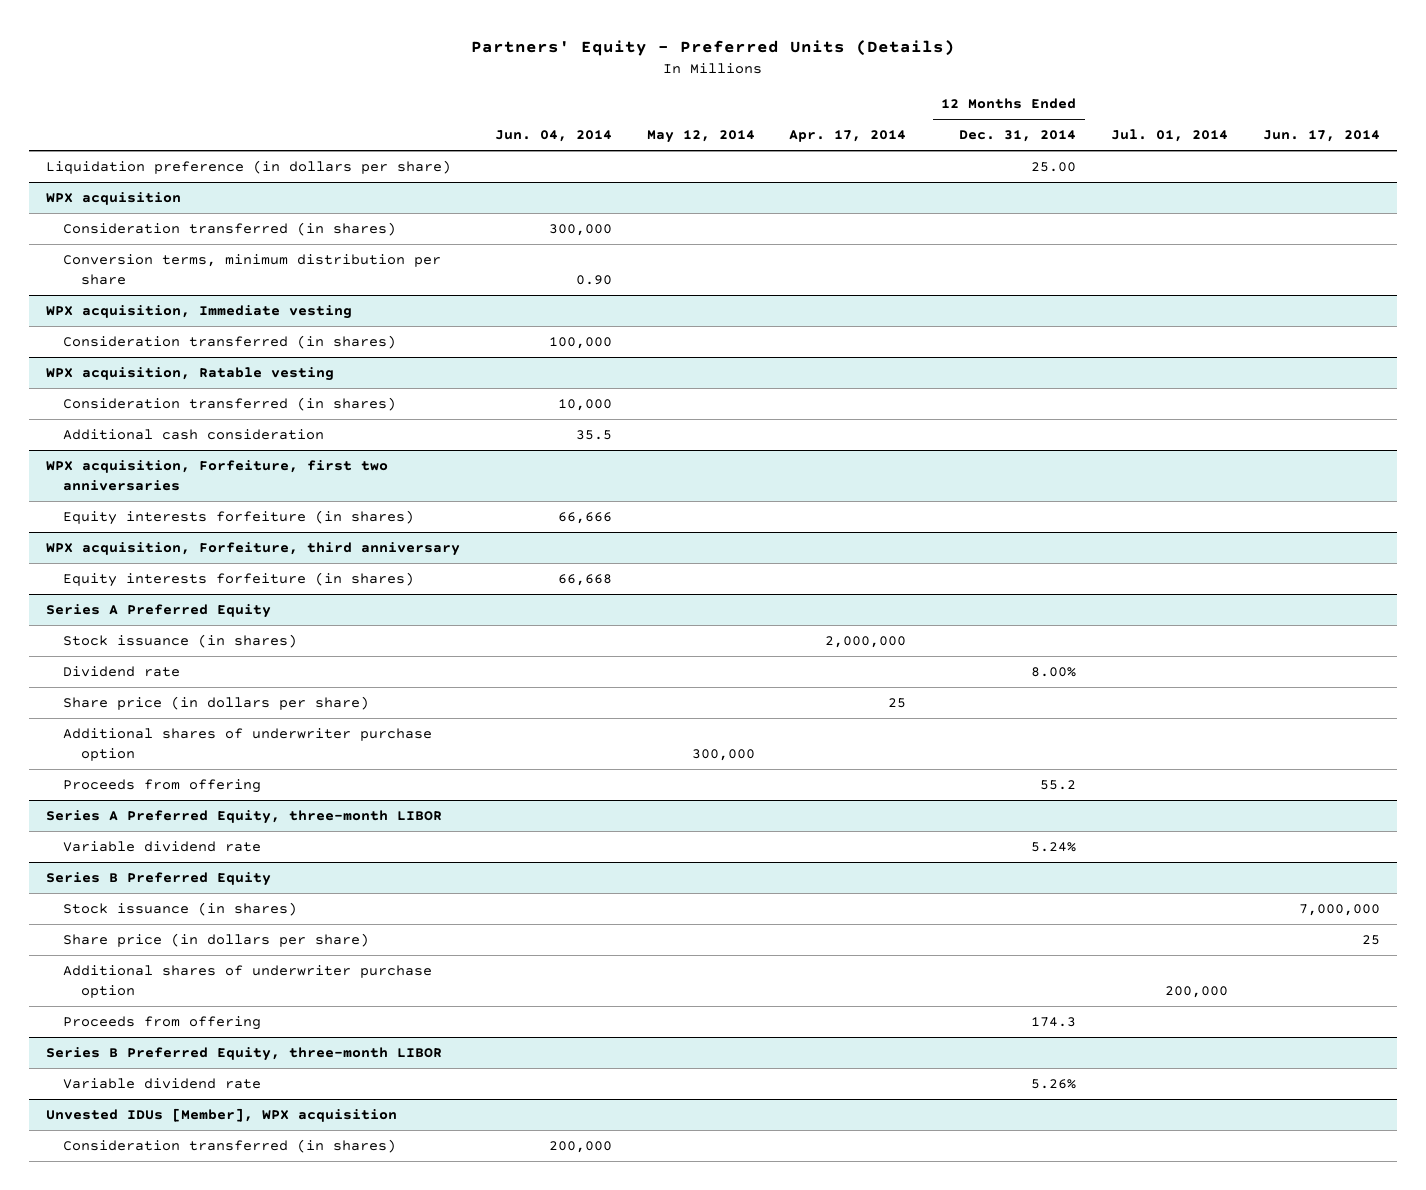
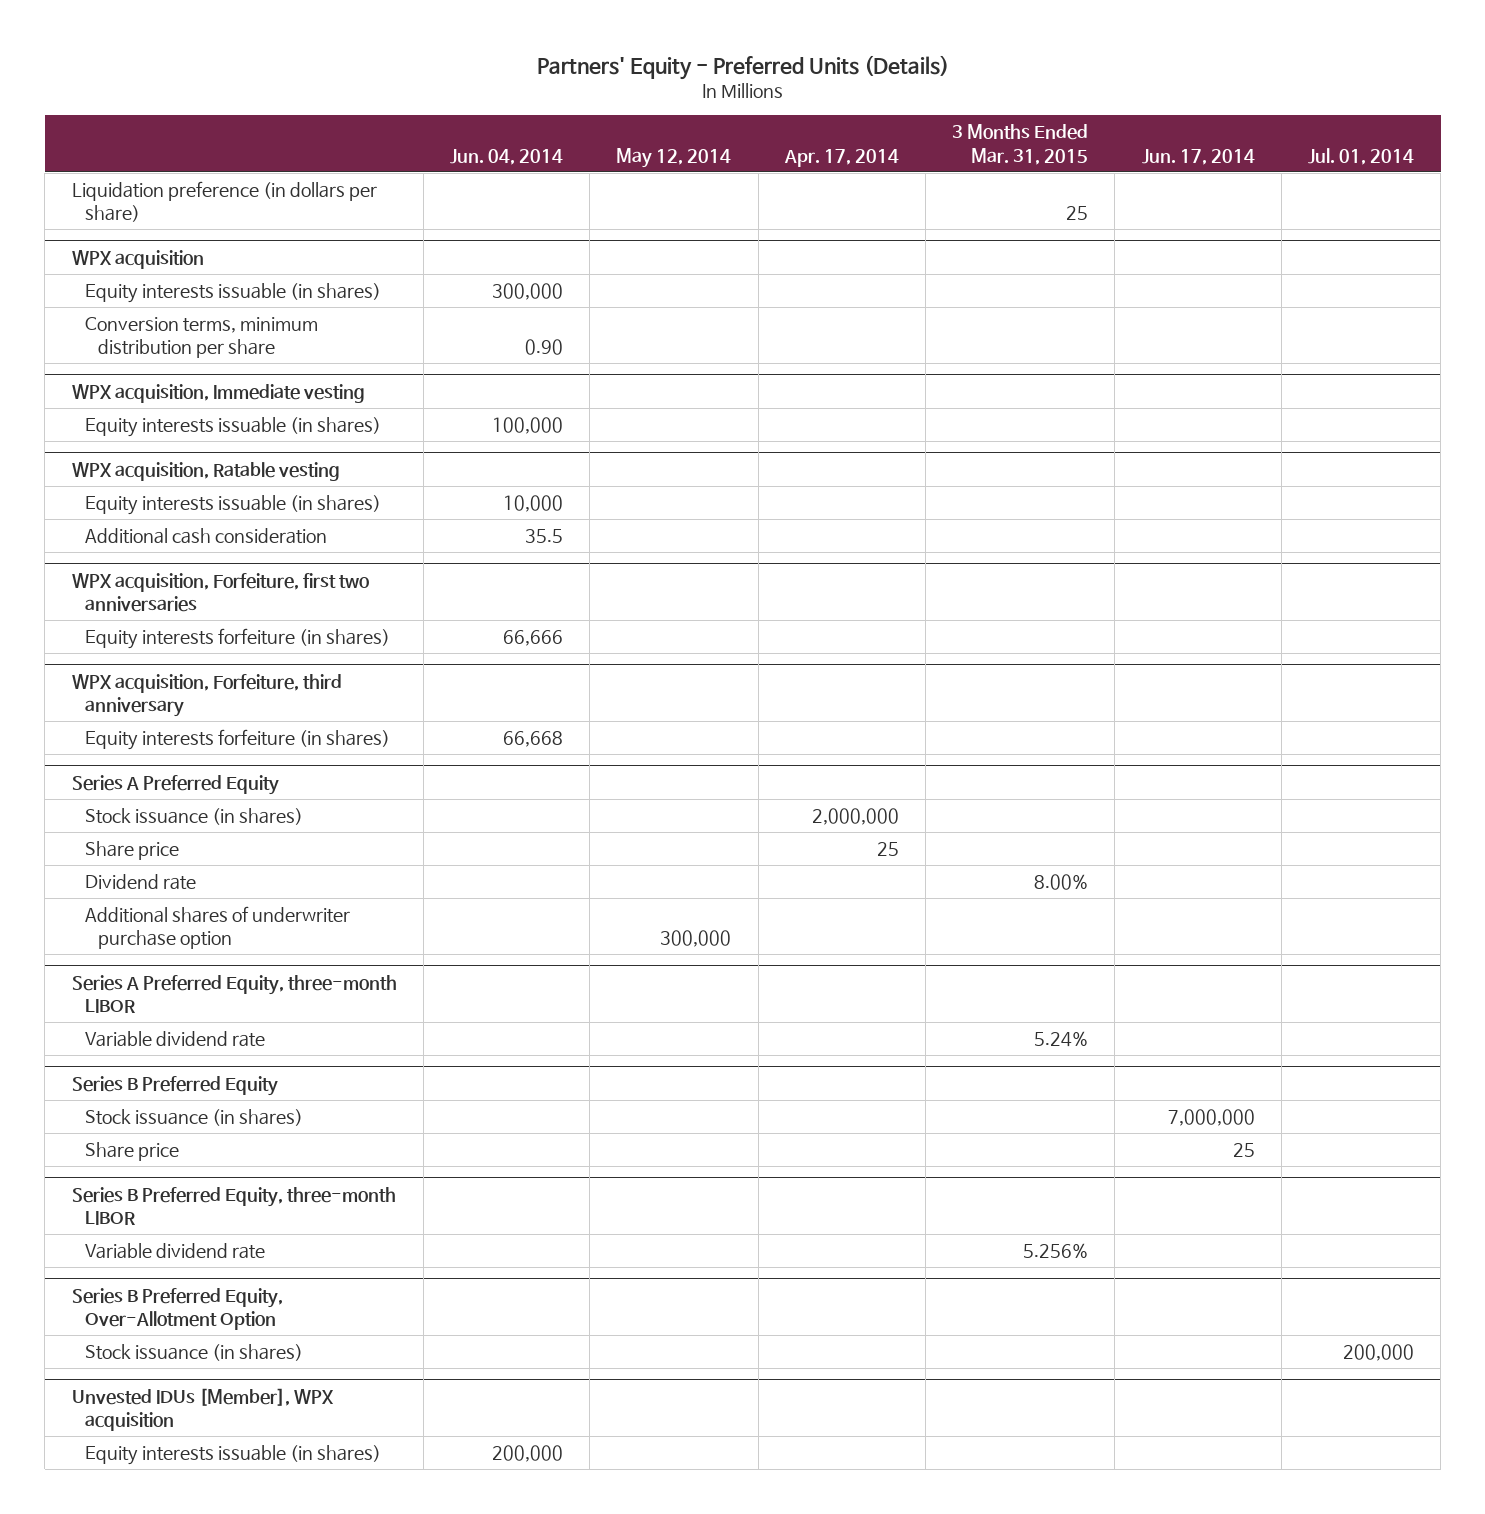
- | Jun. 04, 2014 | May 12, 2014 | Apr. 17, 2014 | 12 Months Ended Dec. 31, 2014 | Jul. 01, 2014 | Jun. 17, 2014
+ | Jun. 04, 2014 | May 12, 2014 | Apr. 17, 2014 | 3 Months Ended Mar. 31, 2015 | Jun. 17, 2014 | Jul. 01, 2014
@ WPX acquisition
- Consideration transferred (in shares) | 300,000 | | | | |
+ Equity interests issuable (in shares) | 300,000 | | | | |
@ WPX acquisition, Immediate vesting
- Consideration transferred (in shares) | 100,000 | | | | |
+ Equity interests issuable (in shares) | 100,000 | | | | |
@ WPX acquisition, Ratable vesting
- Consideration transferred (in shares) | 10,000 | | | | |
+ Equity interests issuable (in shares) | 10,000 | | | | |
@ Series A Preferred Equity
+ Share price | | | 25 | | |
- Share price (in dollars per share) | | | 25 | | |
- Proceeds from offering | | | | 55.2 | |
@ Series B Preferred Equity
- Share price (in dollars per share) | | | | | | 25
- Additional shares of underwriter purchase option | | | | | 200,000 |
- Proceeds from offering | | | | 174.3 | |
+ Share price | | | | | 25 |
+ Series B Preferred Equity, Over-Allotment Option
+ Stock issuance (in shares) | | | | | | 200,000
@ Unvested IDUs [Member], WPX acquisition
- Consideration transferred (in shares) | 200,000 | | | | |
+ Equity interests issuable (in shares) | 200,000 | | | | |

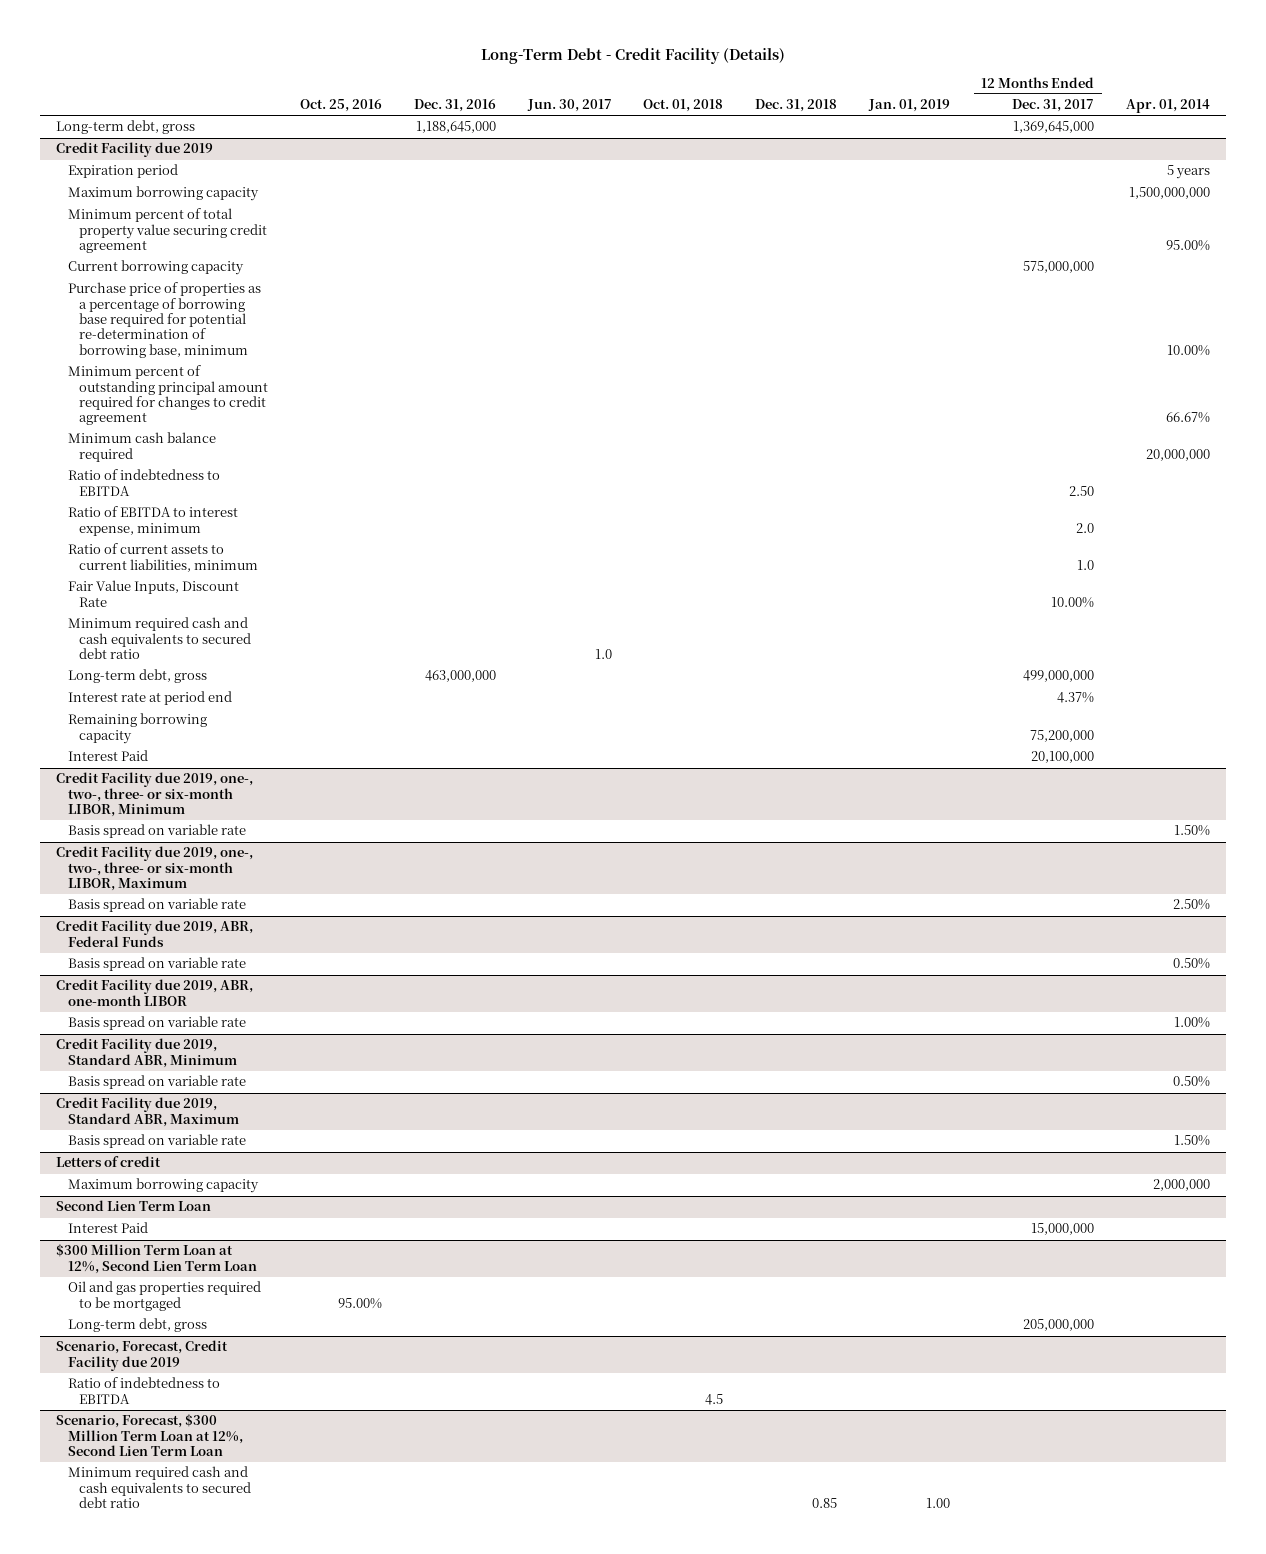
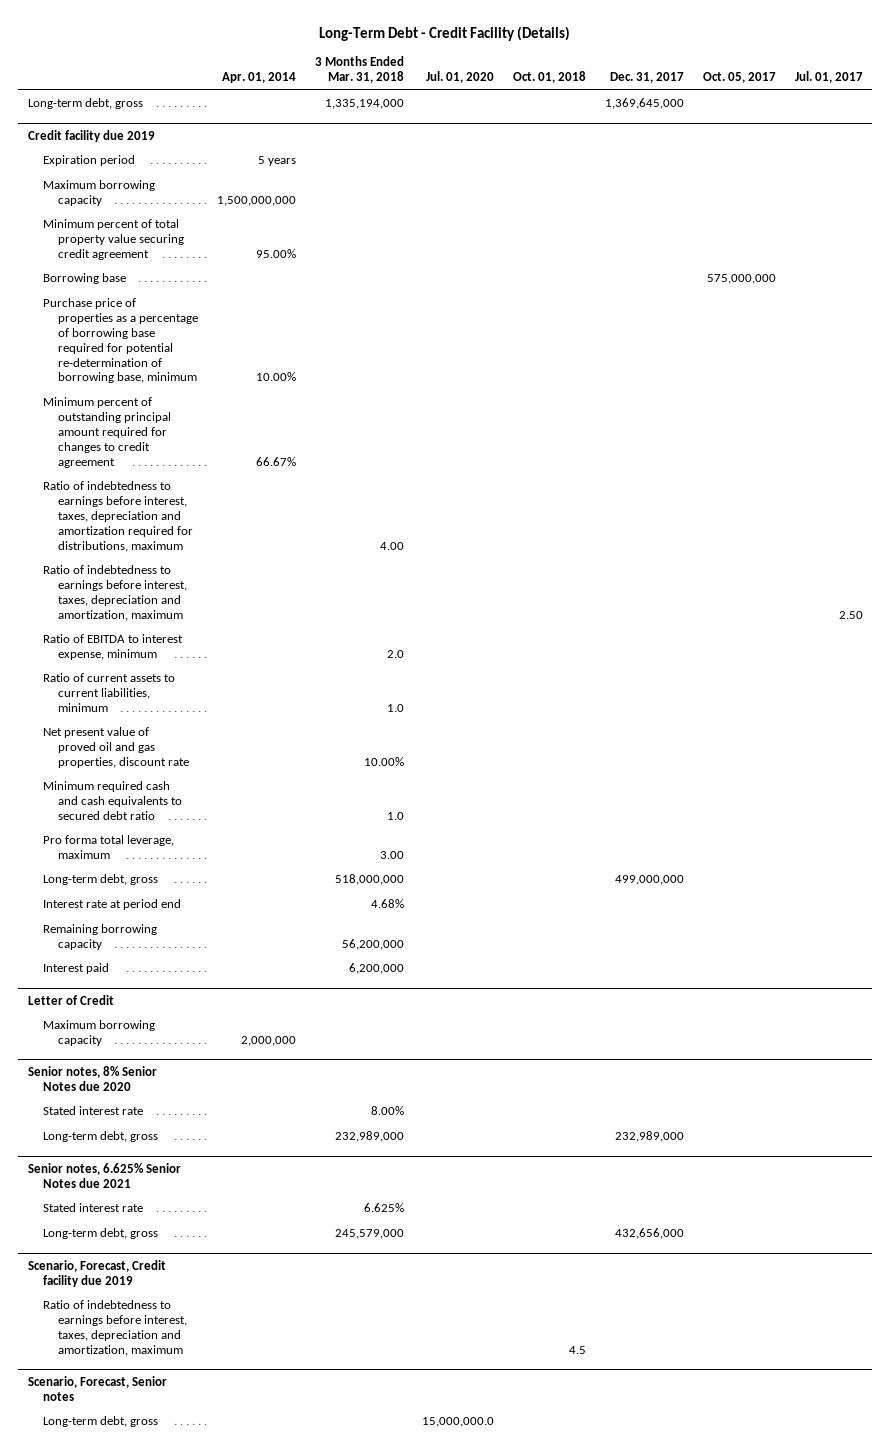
- | Oct. 25, 2016 | Dec. 31, 2016 | Jun. 30, 2017 | Oct. 01, 2018 | Dec. 31, 2018 | Jan. 01, 2019 | 12 Months Ended Dec. 31, 2017 | Apr. 01, 2014
+ | Apr. 01, 2014 | 3 Months Ended Mar. 31, 2018 | Jul. 01, 2020 | Oct. 01, 2018 | Dec. 31, 2017 | Oct. 05, 2017 | Jul. 01, 2017
- Credit Facility due 2019
+ Credit facility due 2019
- Current borrowing capacity | | | | | | | 575,000,000 |
+ Borrowing base | | | | | | 575,000,000 |
- Minimum cash balance required | | | | | | | | 20,000,000
- Ratio of indebtedness to EBITDA | | | | | | | 2.50 |
+ Ratio of indebtedness to earnings before interest, taxes, depreciation and amortization required for distributions, maximum | | 4.00 | | | | |
+ Ratio of indebtedness to earnings before interest, taxes, depreciation and amortization, maximum | | | | | | | 2.50
- Fair Value Inputs, Discount Rate | | | | | | | 10.00% |
+ Net present value of proved oil and gas properties, discount rate | | 10.00% | | | | |
+ Pro forma total leverage, maximum | | 3.00 | | | | |
- Interest Paid | | | | | | | 20,100,000 |
- Credit Facility due 2019, one-, two-, three- or six-month LIBOR, Minimum
- Basis spread on variable rate | | | | | | | | 1.50%
- Credit Facility due 2019, one-, two-, three- or six-month LIBOR, Maximum
- Basis spread on variable rate | | | | | | | | 2.50%
- Credit Facility due 2019, ABR, Federal Funds
- Basis spread on variable rate | | | | | | | | 0.50%
- Credit Facility due 2019, ABR, one-month LIBOR
- Basis spread on variable rate | | | | | | | | 1.00%
- Credit Facility due 2019, Standard ABR, Minimum
- Basis spread on variable rate | | | | | | | | 0.50%
- Credit Facility due 2019, Standard ABR, Maximum
- Basis spread on variable rate | | | | | | | | 1.50%
- Letters of credit
+ Interest paid | | 6,200,000 | | | | |
+ Letter of Credit
- Second Lien Term Loan
- Interest Paid | | | | | | | 15,000,000 |
- $300 Million Term Loan at 12%, Second Lien Term Loan
- Oil and gas properties required to be mortgaged | 95.00% | | | | | | |
- Long-term debt, gross | | | | | | | 205,000,000 |
- Scenario, Forecast, Credit Facility due 2019
- Ratio of indebtedness to EBITDA | | | | 4.5 | | | |
- Scenario, Forecast, $300 Million Term Loan at 12%, Second Lien Term Loan
- Minimum required cash and cash equivalents to secured debt ratio | | | | | 0.85 | 1.00 | |
+ Senior notes, 8% Senior Notes due 2020
+ Stated interest rate | | 8.00% | | | | |
+ Long-term debt, gross | | 232,989,000 | | | 232,989,000 | |
+ Senior notes, 6.625% Senior Notes due 2021
+ Stated interest rate | | 6.625% | | | | |
+ Long-term debt, gross | | 245,579,000 | | | 432,656,000 | |
+ Scenario, Forecast, Credit facility due 2019
+ Ratio of indebtedness to earnings before interest, taxes, depreciation and amortization, maximum | | | | 4.5 | | |
+ Scenario, Forecast, Senior notes
+ Long-term debt, gross | | | 15,000,000.0 | | | |

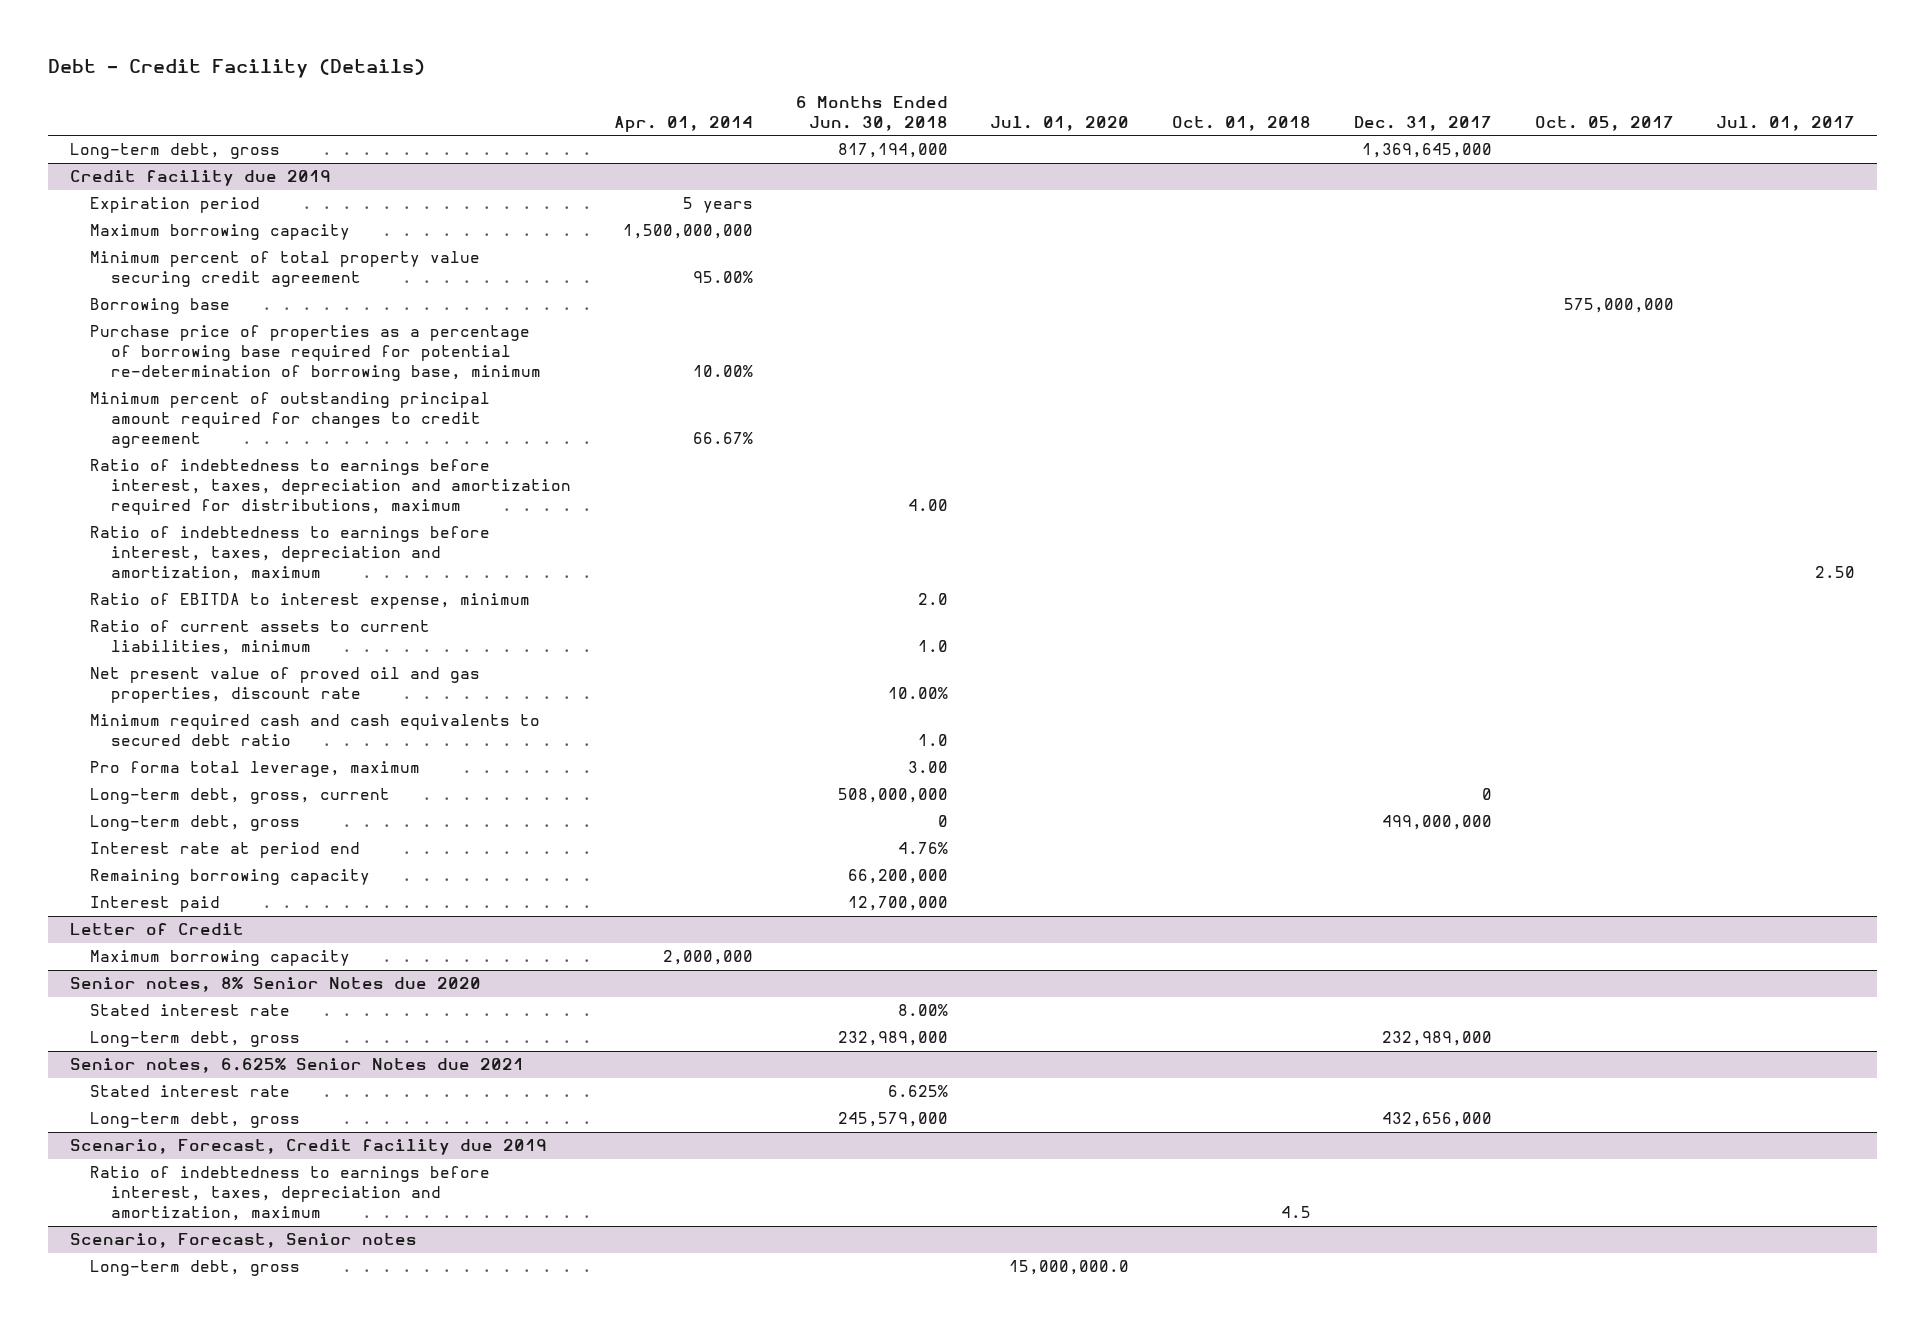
- Long-Term Debt - Credit Facility (Details)
+ Debt - Credit Facility (Details)
- | Apr. 01, 2014 | 3 Months Ended Mar. 31, 2018 | Jul. 01, 2020 | Oct. 01, 2018 | Dec. 31, 2017 | Oct. 05, 2017 | Jul. 01, 2017
+ | Apr. 01, 2014 | 6 Months Ended Jun. 30, 2018 | Jul. 01, 2020 | Oct. 01, 2018 | Dec. 31, 2017 | Oct. 05, 2017 | Jul. 01, 2017
@ Credit facility due 2019
+ Long-term debt, gross, current | | 508,000,000 | | | 0 | |

